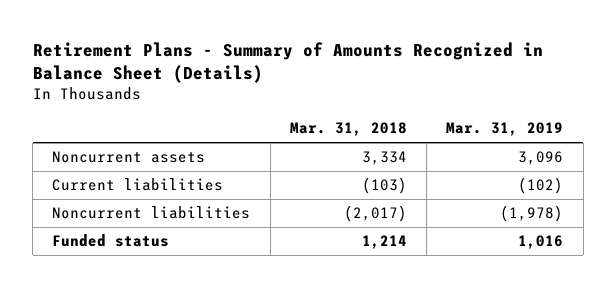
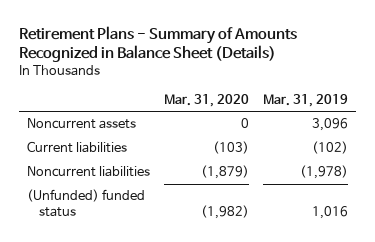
- | Mar. 31, 2018 | Mar. 31, 2019
+ | Mar. 31, 2020 | Mar. 31, 2019
- Funded status | 1,214 | 1,016
+ (Unfunded) funded status | (1,982) | 1,016

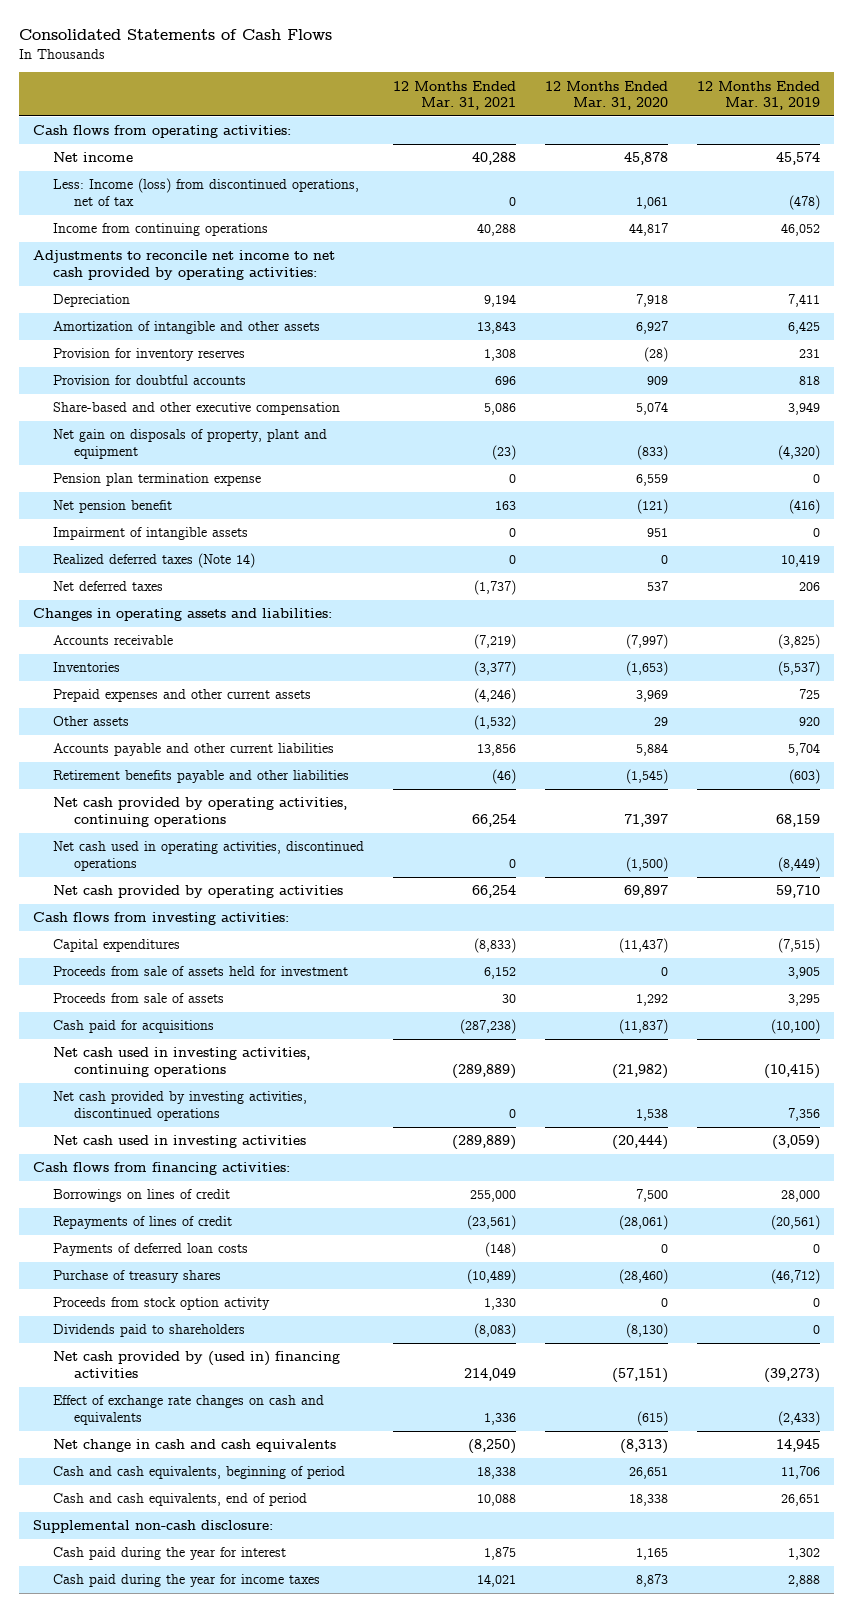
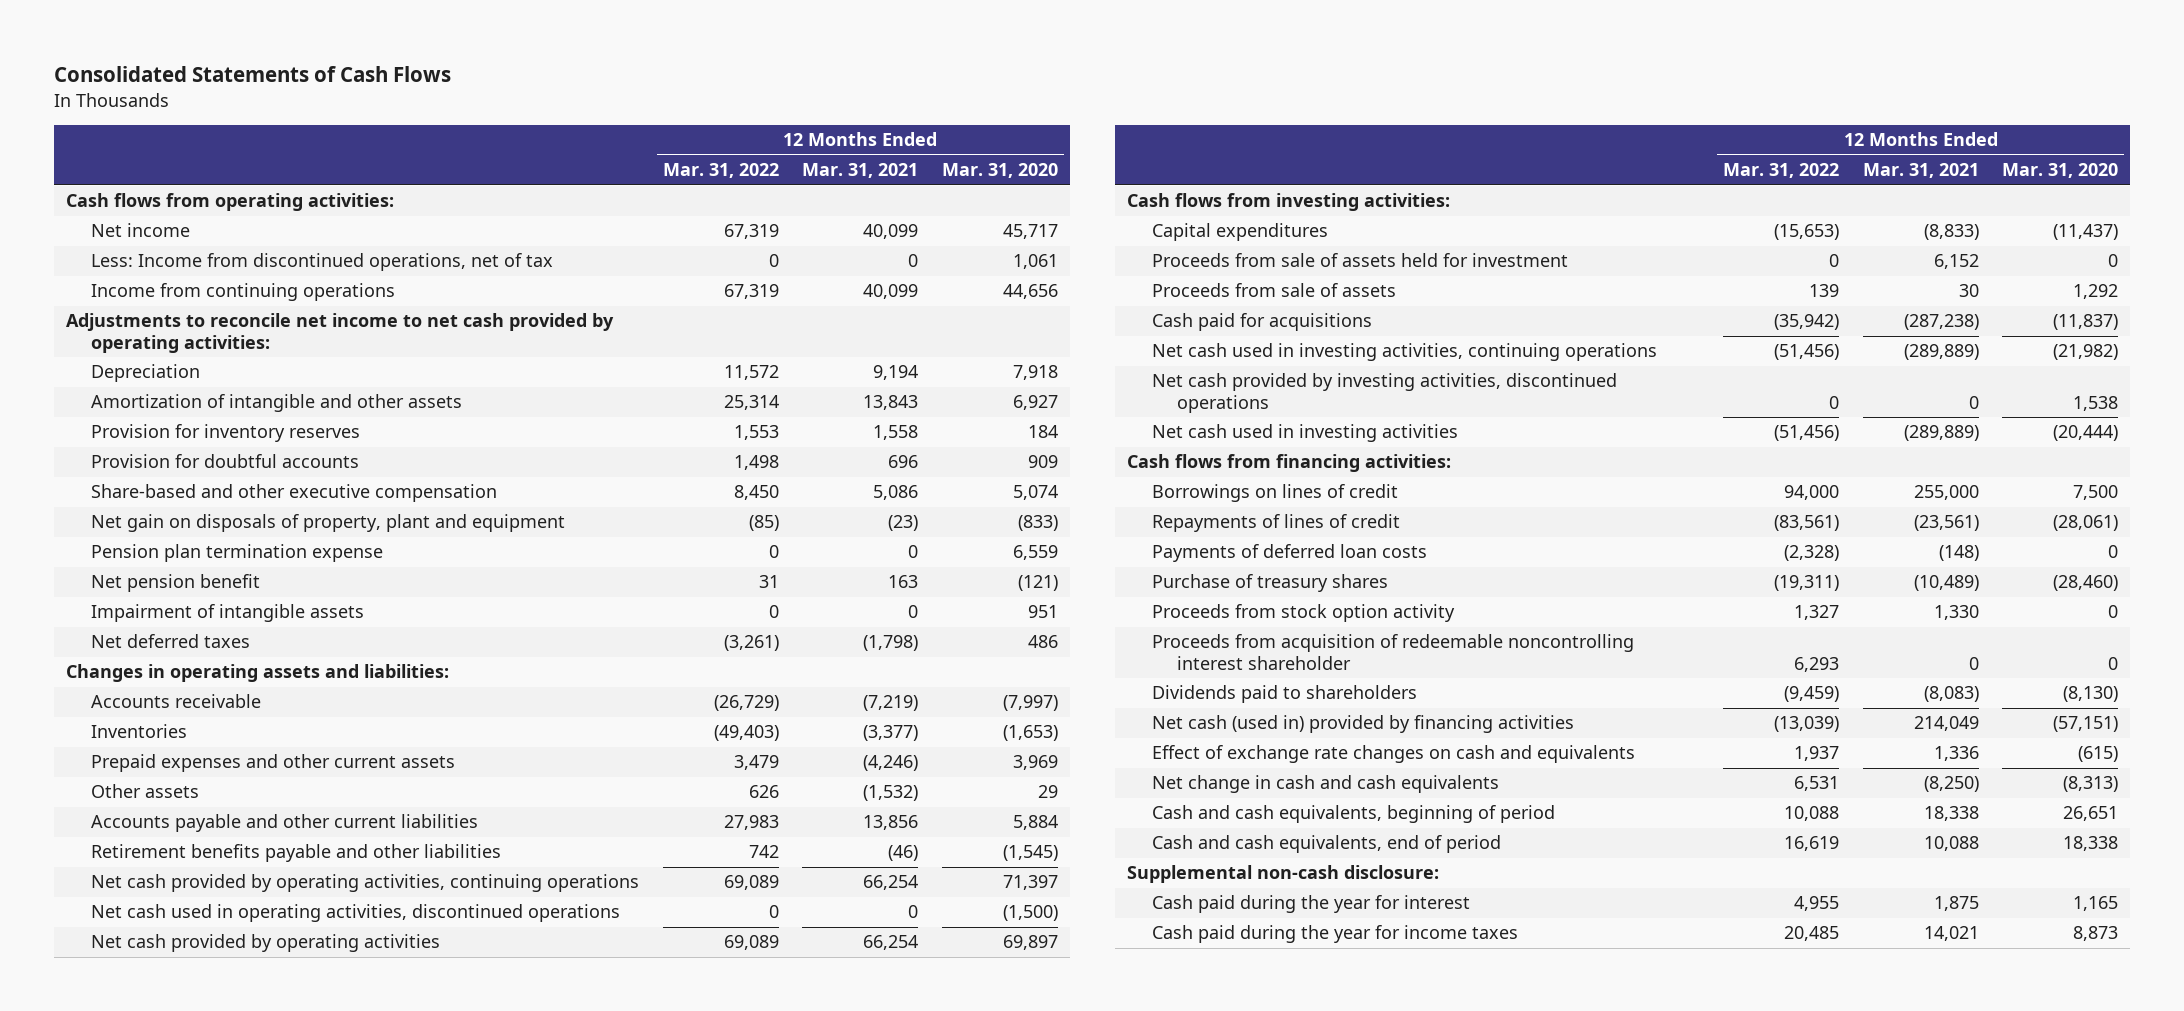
- | 12 Months Ended Mar. 31, 2021 | 12 Months Ended Mar. 31, 2020 | 12 Months Ended Mar. 31, 2019
+ | 12 Months Ended Mar. 31, 2022 | 12 Months Ended Mar. 31, 2021 | 12 Months Ended Mar. 31, 2020
- Net income | 40,288 | 45,878 | 45,574
- Less: Income (loss) from discontinued operations, net of tax | 0 | 1,061 | (478)
- Income from continuing operations | 40,288 | 44,817 | 46,052
+ Net income | 67,319 | 40,099 | 45,717
+ Less: Income from discontinued operations, net of tax | 0 | 0 | 1,061
+ Income from continuing operations | 67,319 | 40,099 | 44,656
- Provision for inventory reserves | 1,308 | (28) | 231
+ Provision for inventory reserves | 1,553 | 1,558 | 184
- Realized deferred taxes (Note 14) | 0 | 0 | 10,419
- Net deferred taxes | (1,737) | 537 | 206
+ Net deferred taxes | (3,261) | (1,798) | 486
+ Proceeds from acquisition of redeemable noncontrolling interest shareholder | 6,293 | 0 | 0
- Net cash provided by (used in) financing activities | 214,049 | (57,151) | (39,273)
+ Net cash (used in) provided by financing activities | (13,039) | 214,049 | (57,151)

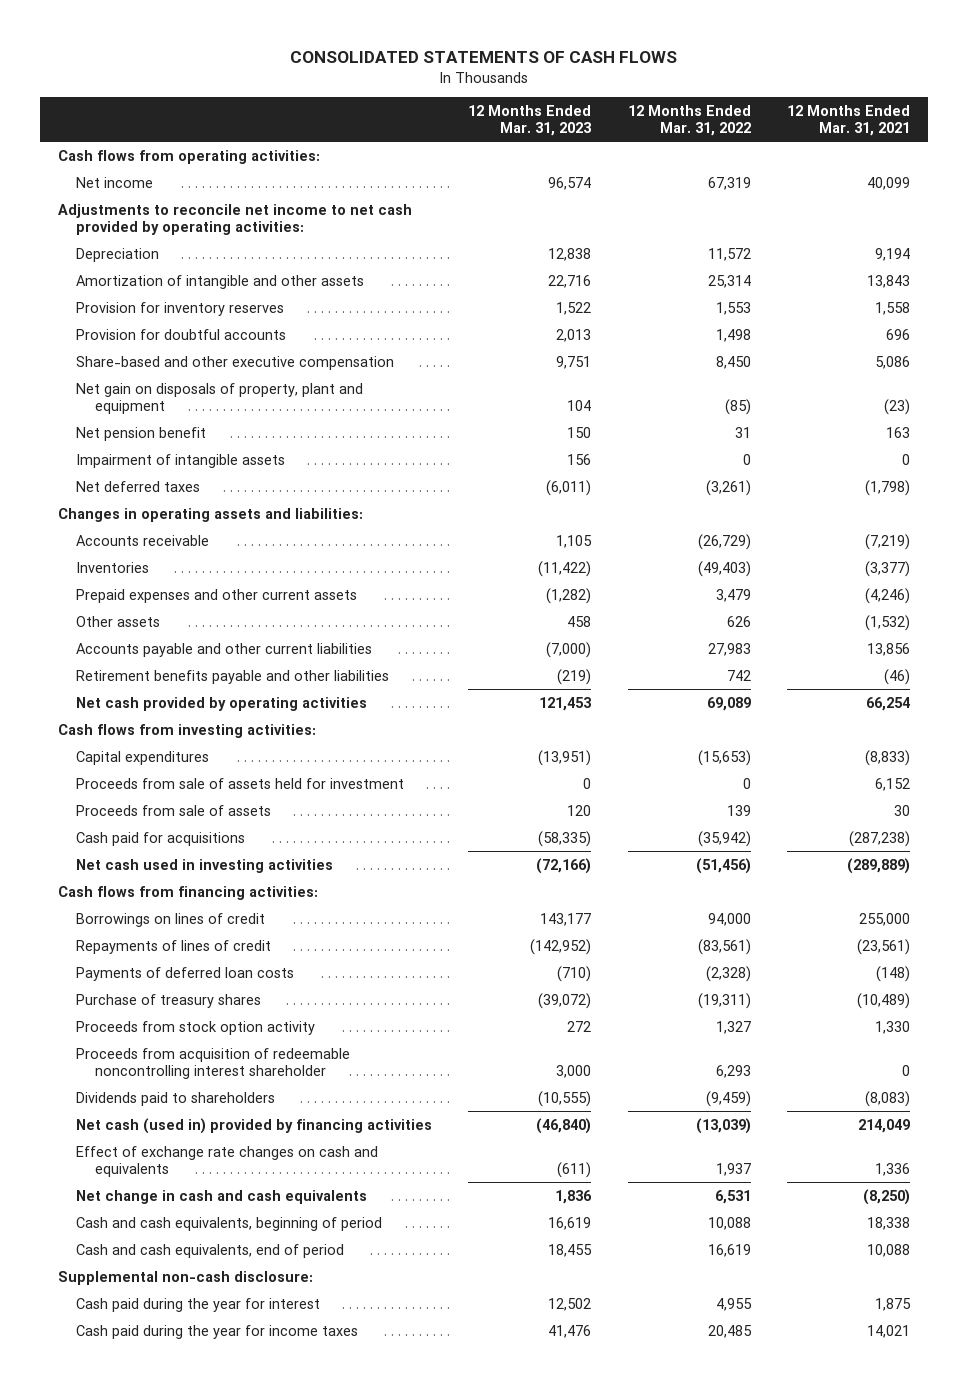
- Consolidated Statements of Cash Flows
+ CONSOLIDATED STATEMENTS OF CASH FLOWS
- | 12 Months Ended Mar. 31, 2022 | 12 Months Ended Mar. 31, 2021 | 12 Months Ended Mar. 31, 2020
+ | 12 Months Ended Mar. 31, 2023 | 12 Months Ended Mar. 31, 2022 | 12 Months Ended Mar. 31, 2021
- Less: Income from discontinued operations, net of tax | 0 | 0 | 1,061
- Income from continuing operations | 67,319 | 40,099 | 44,656
- Pension plan termination expense | 0 | 0 | 6,559
- Net cash provided by operating activities, continuing operations | 69,089 | 66,254 | 71,397
- Net cash used in operating activities, discontinued operations | 0 | 0 | (1,500)
- Net cash used in investing activities, continuing operations | (51,456) | (289,889) | (21,982)
- Net cash provided by investing activities, discontinued operations | 0 | 0 | 1,538

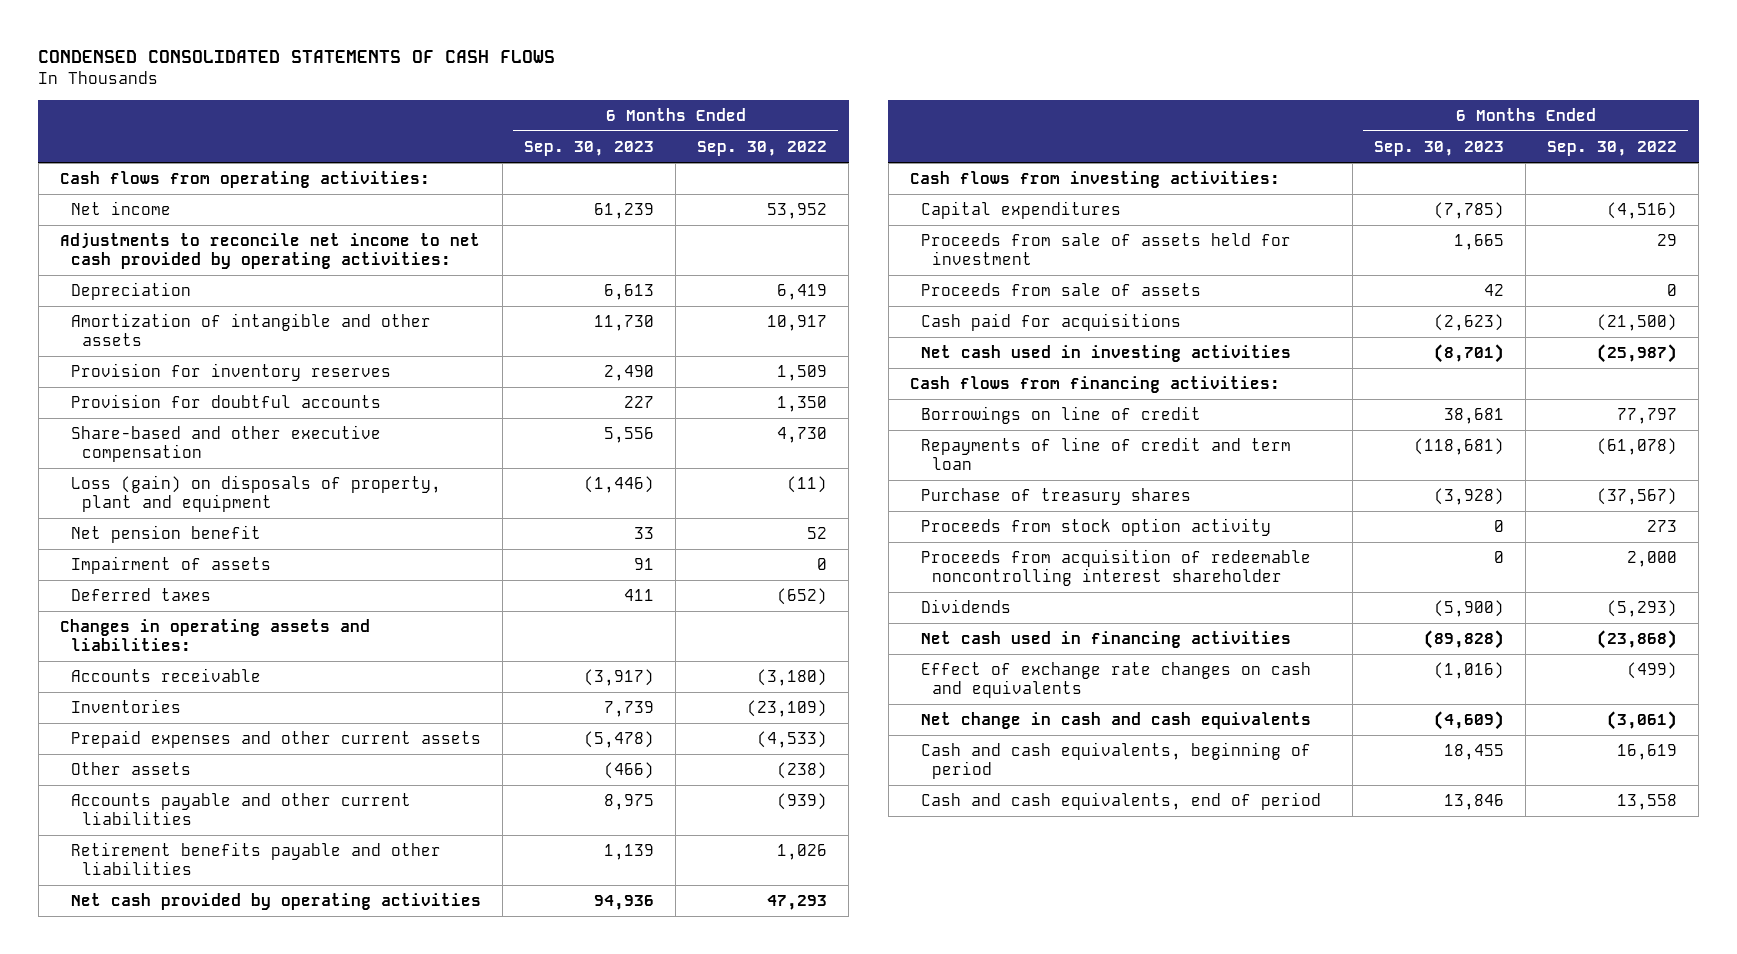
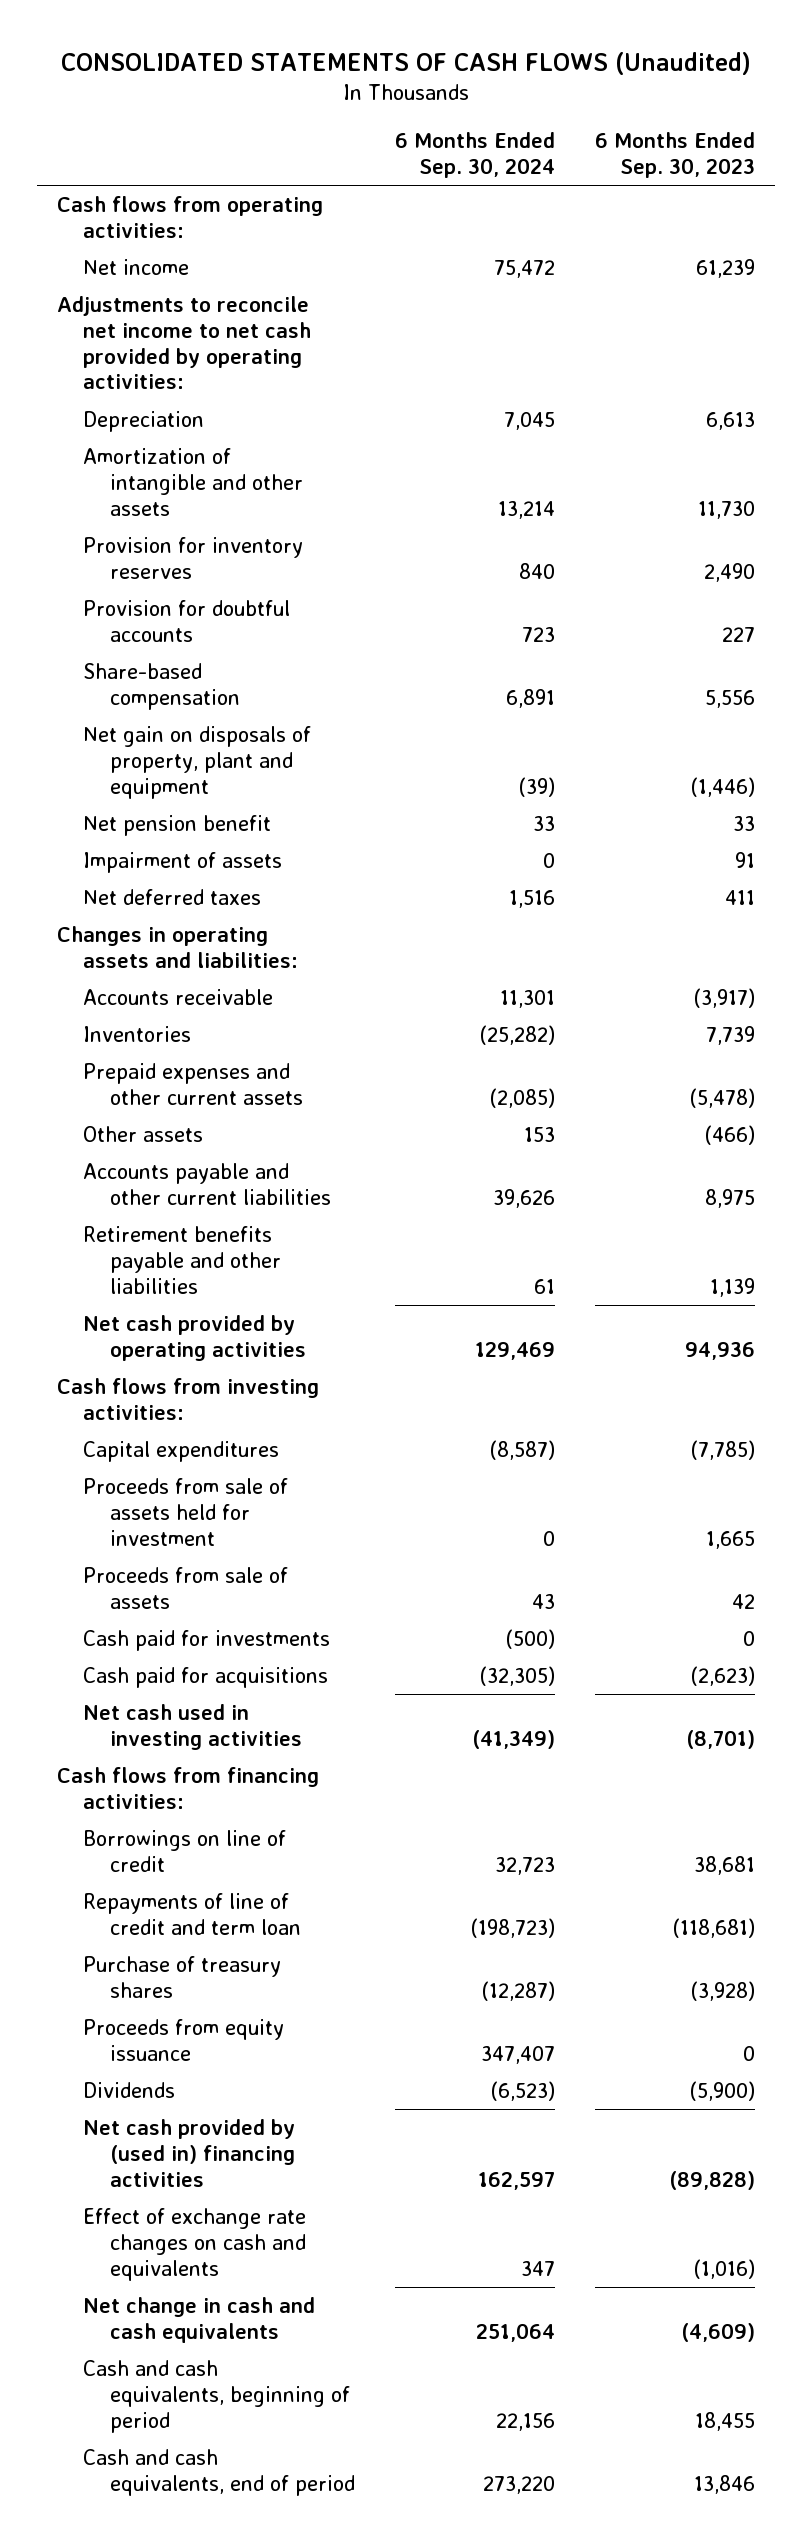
- CONDENSED CONSOLIDATED STATEMENTS OF CASH FLOWS
+ CONSOLIDATED STATEMENTS OF CASH FLOWS (Unaudited)
- | 6 Months Ended Sep. 30, 2023 | 6 Months Ended Sep. 30, 2022
+ | 6 Months Ended Sep. 30, 2024 | 6 Months Ended Sep. 30, 2023
- Share-based and other executive compensation | 5,556 | 4,730
- Loss (gain) on disposals of property, plant and equipment | (1,446) | (11)
+ Share-based compensation | 6,891 | 5,556
+ Net gain on disposals of property, plant and equipment | (39) | (1,446)
- Deferred taxes | 411 | (652)
+ Net deferred taxes | 1,516 | 411
+ Cash paid for investments | (500) | 0
- Proceeds from stock option activity | 0 | 273
- Proceeds from acquisition of redeemable noncontrolling interest shareholder | 0 | 2,000
+ Proceeds from equity issuance | 347,407 | 0
- Net cash used in financing activities | (89,828) | (23,868)
+ Net cash provided by (used in) financing activities | 162,597 | (89,828)

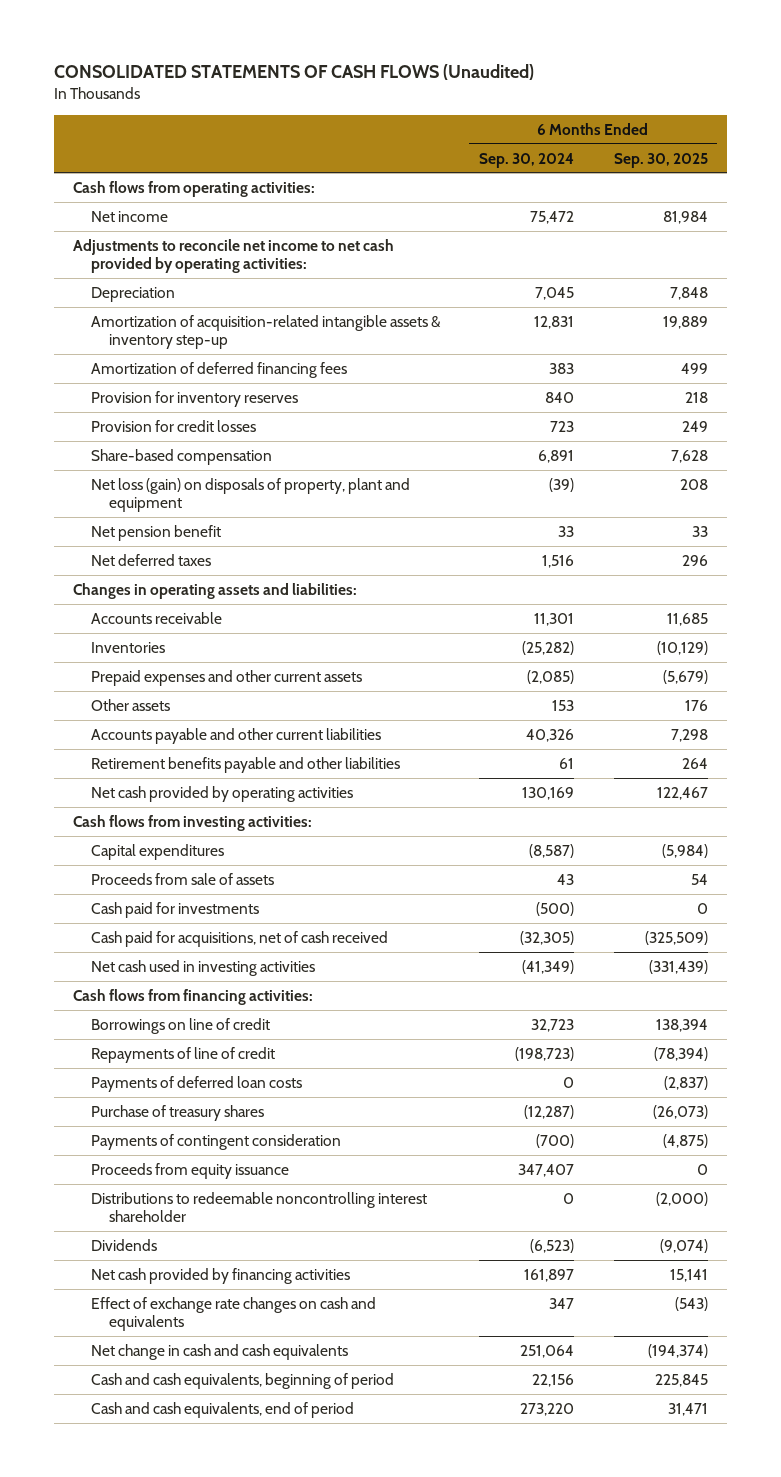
- | 6 Months Ended Sep. 30, 2024 | 6 Months Ended Sep. 30, 2023
+ | 6 Months Ended Sep. 30, 2024 | 6 Months Ended Sep. 30, 2025
- Amortization of intangible and other assets | 13,214 | 11,730
+ Amortization of acquisition-related intangible assets & inventory step-up | 12,831 | 19,889
+ Amortization of deferred financing fees | 383 | 499
- Provision for doubtful accounts | 723 | 227
+ Provision for credit losses | 723 | 249
- Net gain on disposals of property, plant and equipment | (39) | (1,446)
+ Net loss (gain) on disposals of property, plant and equipment | (39) | 208
- Impairment of assets | 0 | 91
- Accounts payable and other current liabilities | 39,626 | 8,975
+ Accounts payable and other current liabilities | 40,326 | 7,298
- Net cash provided by operating activities | 129,469 | 94,936
+ Net cash provided by operating activities | 130,169 | 122,467
- Proceeds from sale of assets held for investment | 0 | 1,665
- Cash paid for acquisitions | (32,305) | (2,623)
+ Cash paid for acquisitions, net of cash received | (32,305) | (325,509)
- Repayments of line of credit and term loan | (198,723) | (118,681)
+ Repayments of line of credit | (198,723) | (78,394)
+ Payments of deferred loan costs | 0 | (2,837)
+ Payments of contingent consideration | (700) | (4,875)
+ Distributions to redeemable noncontrolling interest shareholder | 0 | (2,000)
- Net cash provided by (used in) financing activities | 162,597 | (89,828)
+ Net cash provided by financing activities | 161,897 | 15,141

